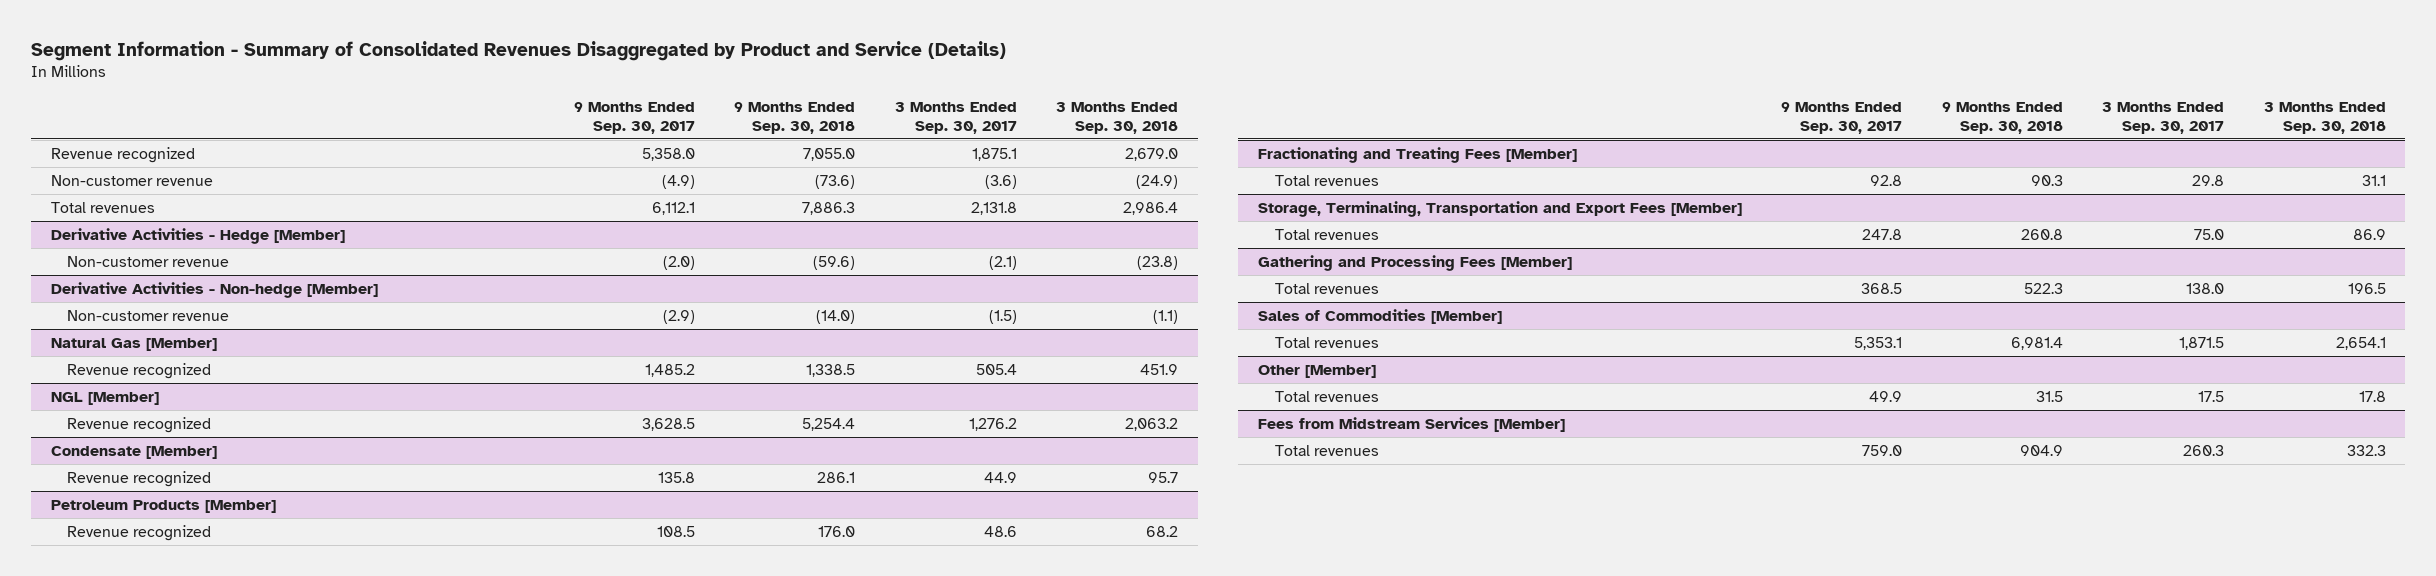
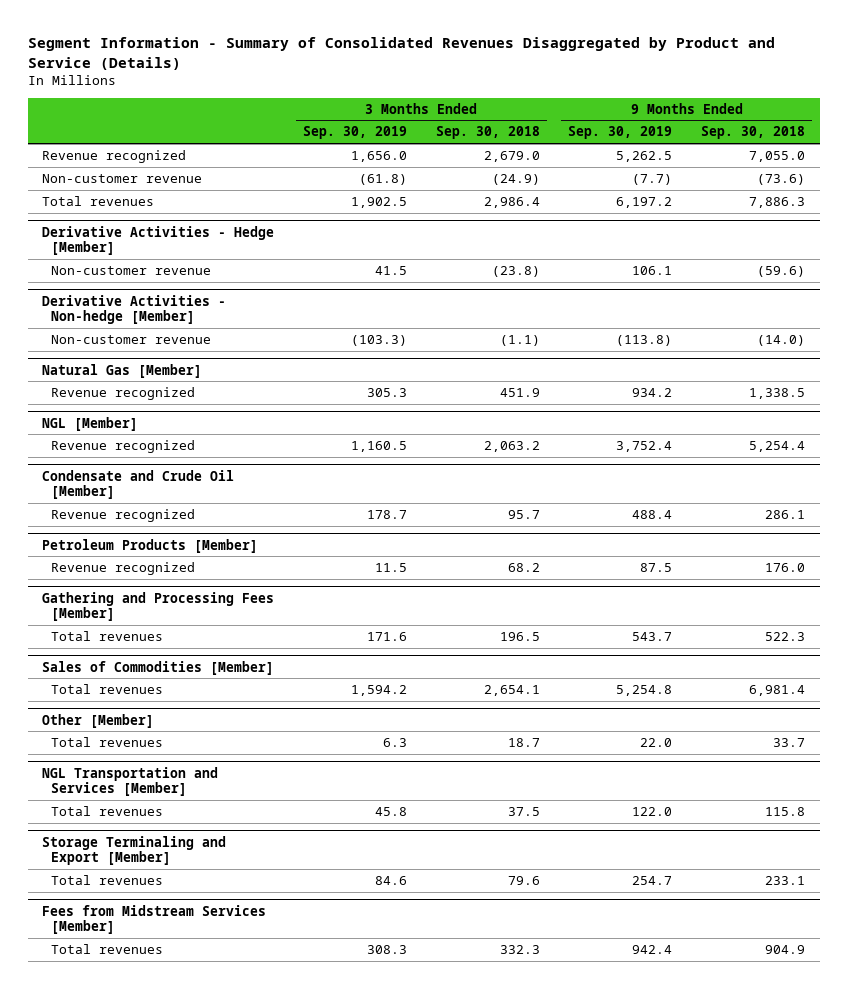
- | 9 Months Ended Sep. 30, 2017 | 9 Months Ended Sep. 30, 2018 | 3 Months Ended Sep. 30, 2017 | 3 Months Ended Sep. 30, 2018
+ | 3 Months Ended Sep. 30, 2019 | 3 Months Ended Sep. 30, 2018 | 9 Months Ended Sep. 30, 2019 | 9 Months Ended Sep. 30, 2018
- Condensate [Member]
+ Condensate and Crude Oil [Member]
- Fractionating and Treating Fees [Member]
- Total revenues | 92.8 | 90.3 | 29.8 | 31.1
- Storage, Terminaling, Transportation and Export Fees [Member]
- Total revenues | 247.8 | 260.8 | 75.0 | 86.9
@ Other [Member]
- Total revenues | 49.9 | 31.5 | 17.5 | 17.8
+ Total revenues | 6.3 | 18.7 | 22.0 | 33.7
+ NGL Transportation and Services [Member]
+ Total revenues | 45.8 | 37.5 | 122.0 | 115.8
+ Storage Terminaling and Export [Member]
+ Total revenues | 84.6 | 79.6 | 254.7 | 233.1

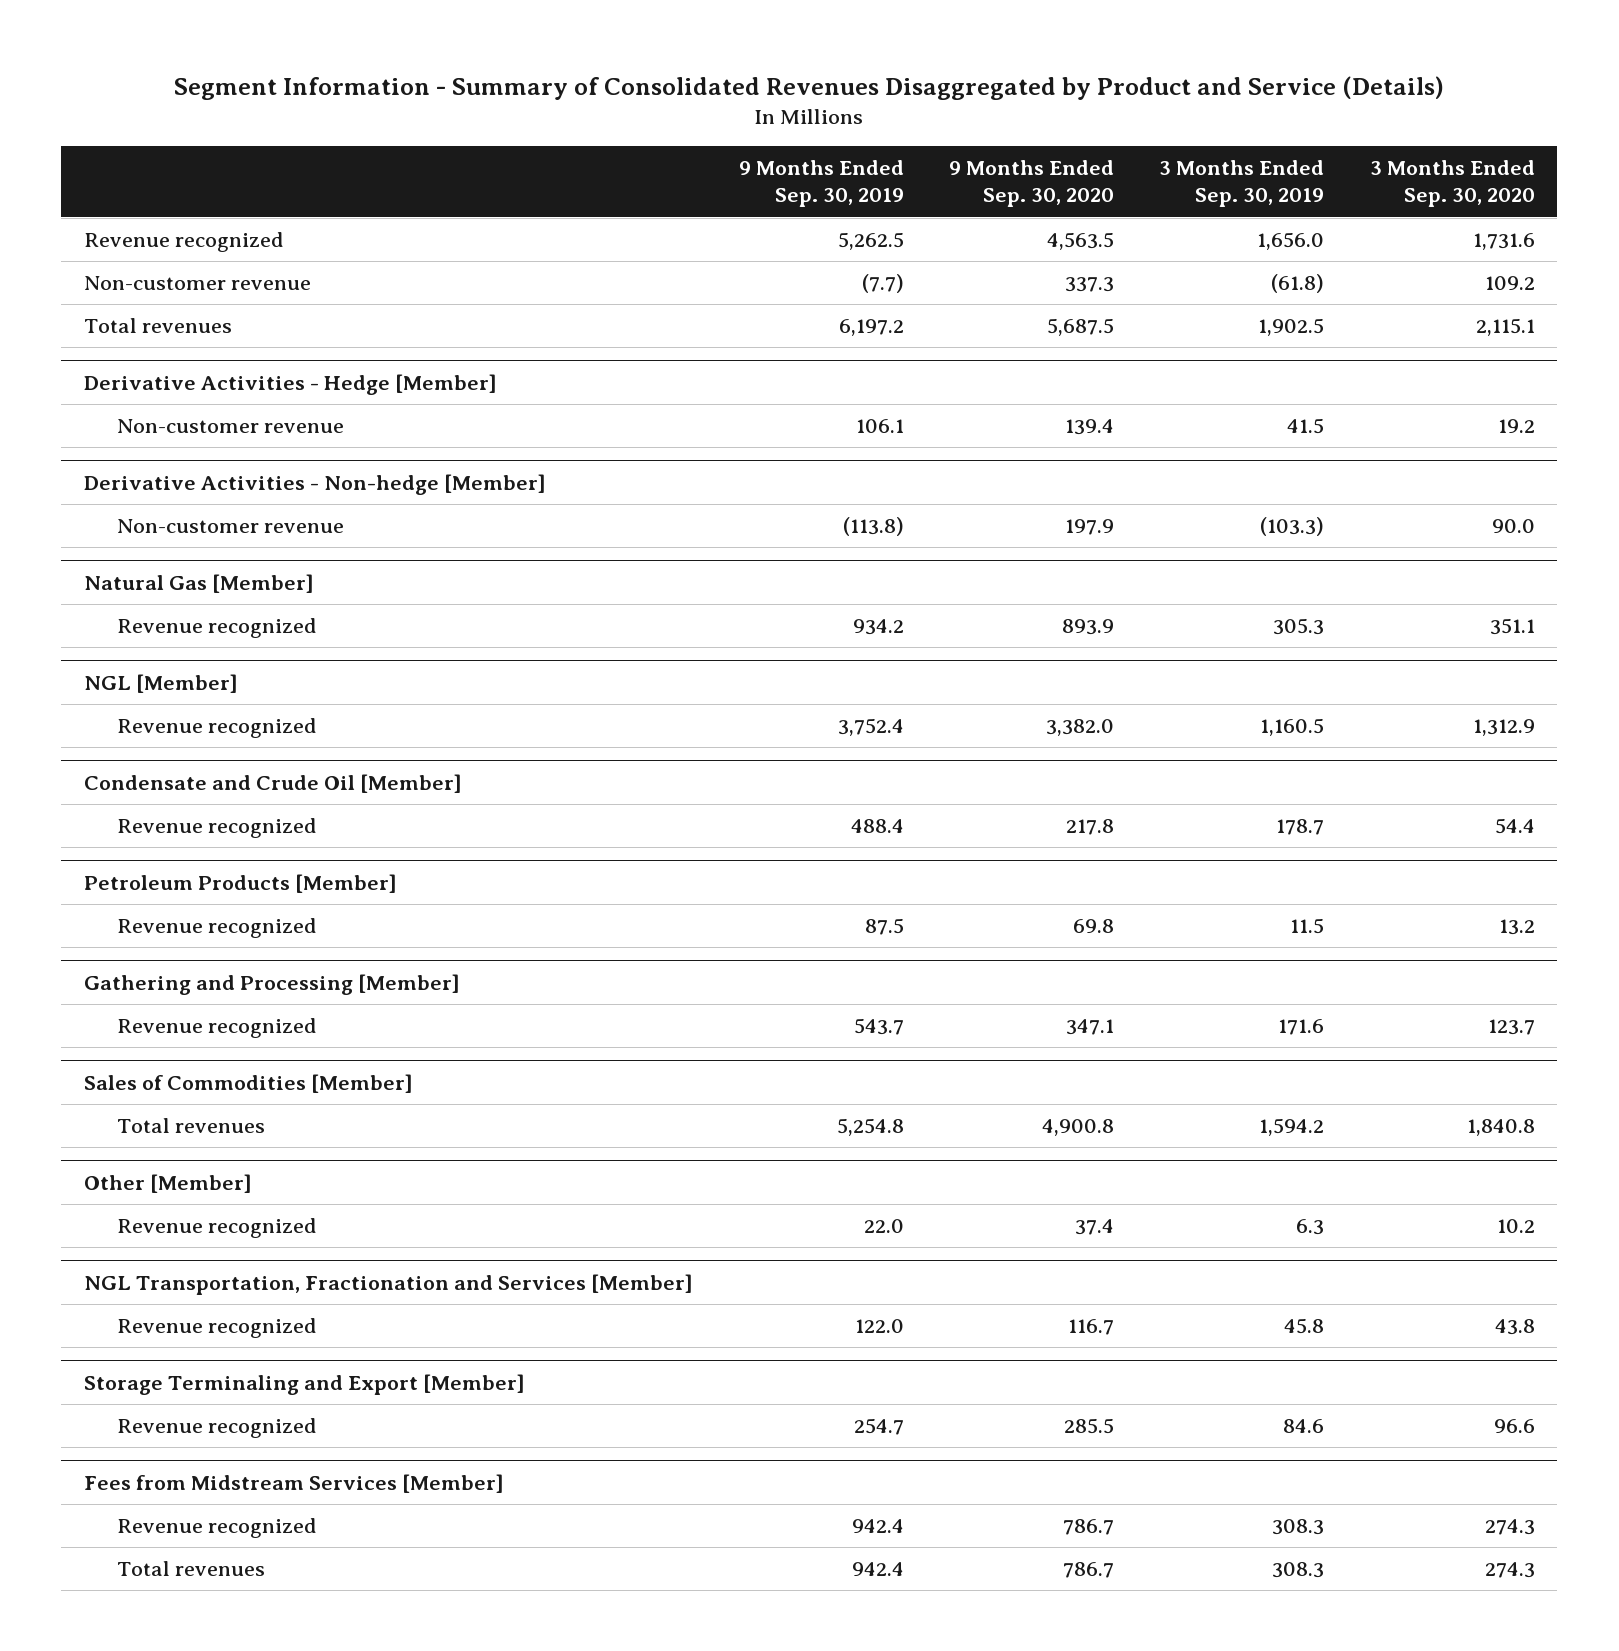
- | 3 Months Ended Sep. 30, 2019 | 3 Months Ended Sep. 30, 2018 | 9 Months Ended Sep. 30, 2019 | 9 Months Ended Sep. 30, 2018
+ | 9 Months Ended Sep. 30, 2019 | 9 Months Ended Sep. 30, 2020 | 3 Months Ended Sep. 30, 2019 | 3 Months Ended Sep. 30, 2020
- Gathering and Processing Fees [Member]
- Total revenues | 171.6 | 196.5 | 543.7 | 522.3
+ Gathering and Processing [Member]
+ Revenue recognized | 543.7 | 347.1 | 171.6 | 123.7
@ Other [Member]
- Total revenues | 6.3 | 18.7 | 22.0 | 33.7
- NGL Transportation and Services [Member]
- Total revenues | 45.8 | 37.5 | 122.0 | 115.8
@ Other [Member]
+ Revenue recognized | 22.0 | 37.4 | 6.3 | 10.2
+ NGL Transportation, Fractionation and Services [Member]
+ Revenue recognized | 122.0 | 116.7 | 45.8 | 43.8
@ Storage Terminaling and Export [Member]
- Total revenues | 84.6 | 79.6 | 254.7 | 233.1
+ Revenue recognized | 254.7 | 285.5 | 84.6 | 96.6
@ Fees from Midstream Services [Member]
+ Revenue recognized | 942.4 | 786.7 | 308.3 | 274.3

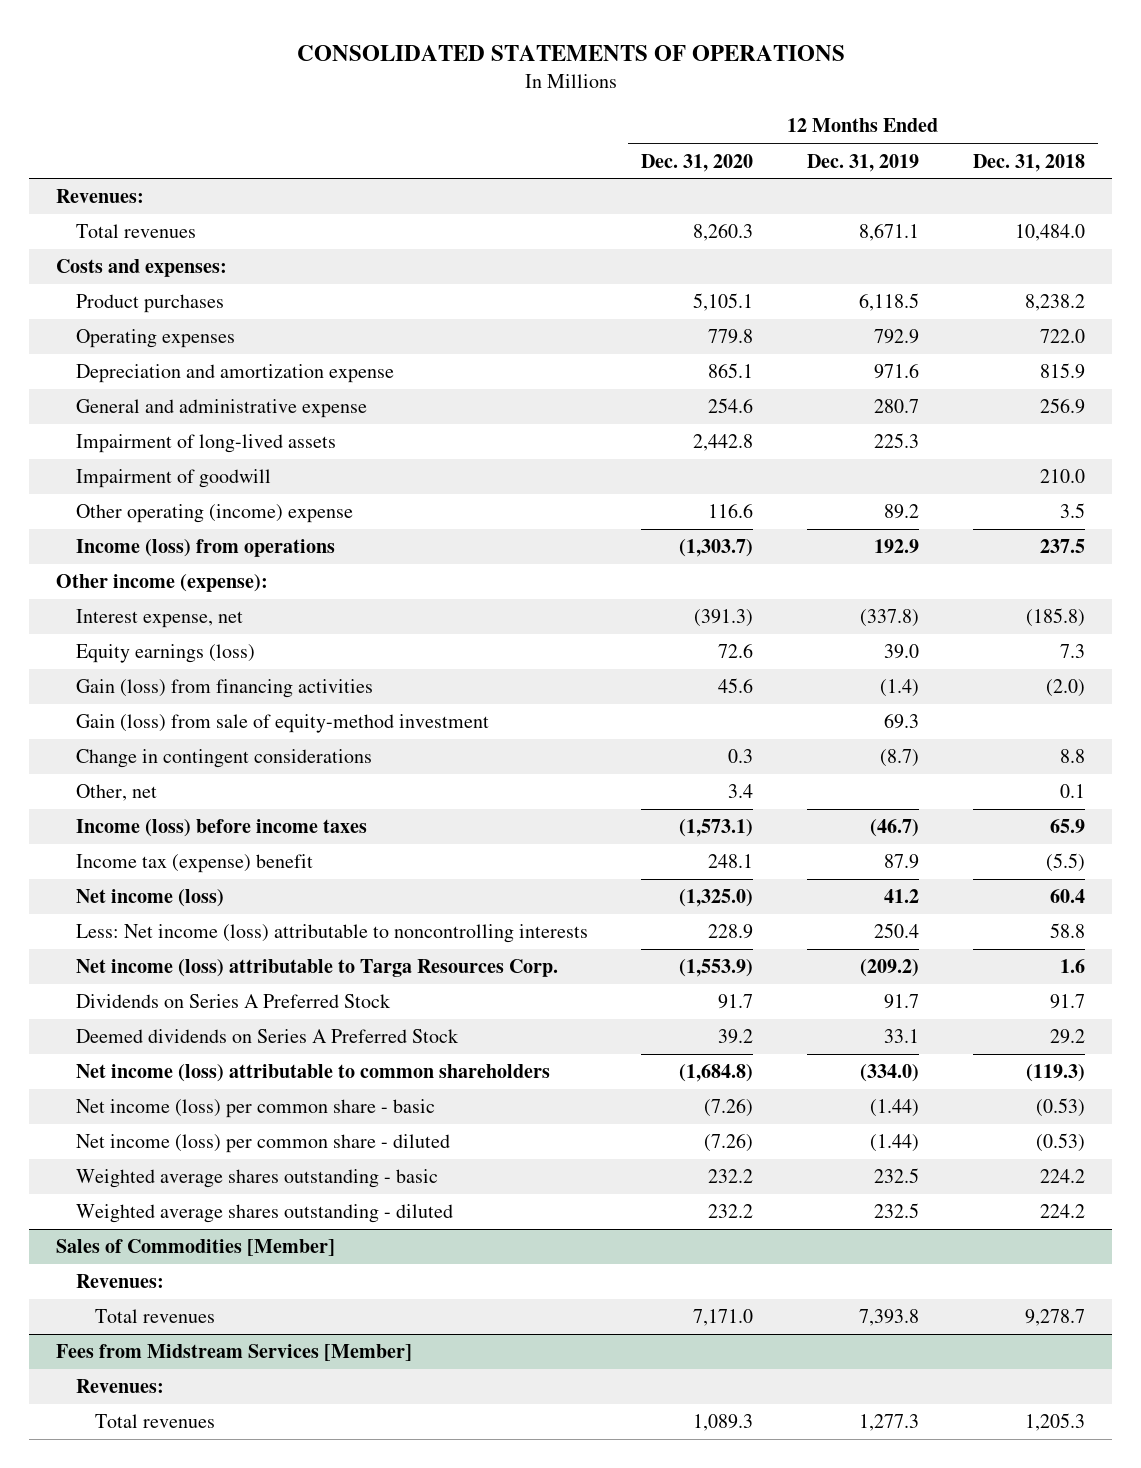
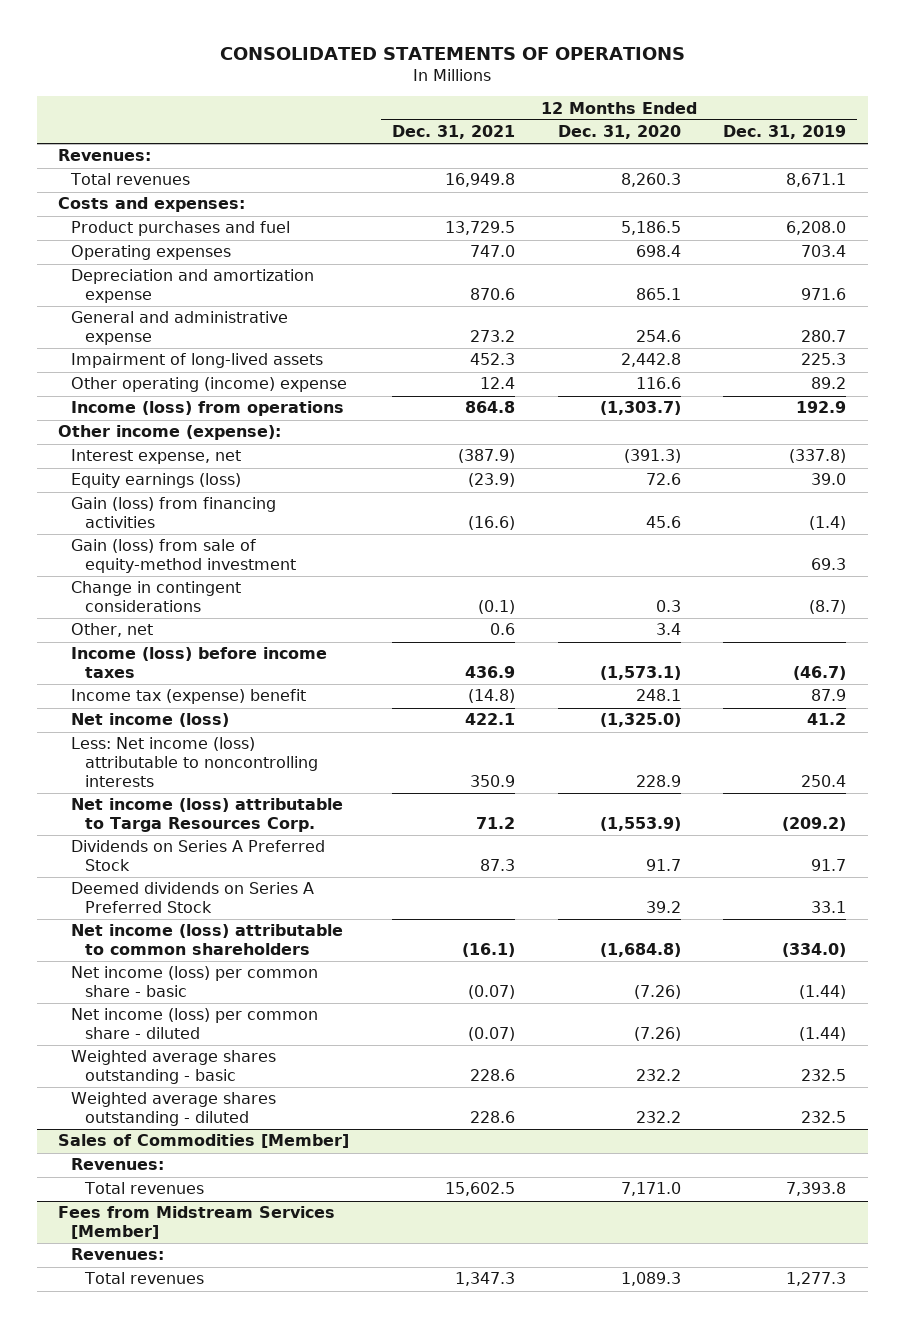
- | 12 Months Ended Dec. 31, 2020 | 12 Months Ended Dec. 31, 2019 | 12 Months Ended Dec. 31, 2018
+ | 12 Months Ended Dec. 31, 2021 | 12 Months Ended Dec. 31, 2020 | 12 Months Ended Dec. 31, 2019
- Product purchases | 5,105.1 | 6,118.5 | 8,238.2
- Operating expenses | 779.8 | 792.9 | 722.0
+ Product purchases and fuel | 13,729.5 | 5,186.5 | 6,208.0
+ Operating expenses | 747.0 | 698.4 | 703.4
- Impairment of goodwill | | | 210.0

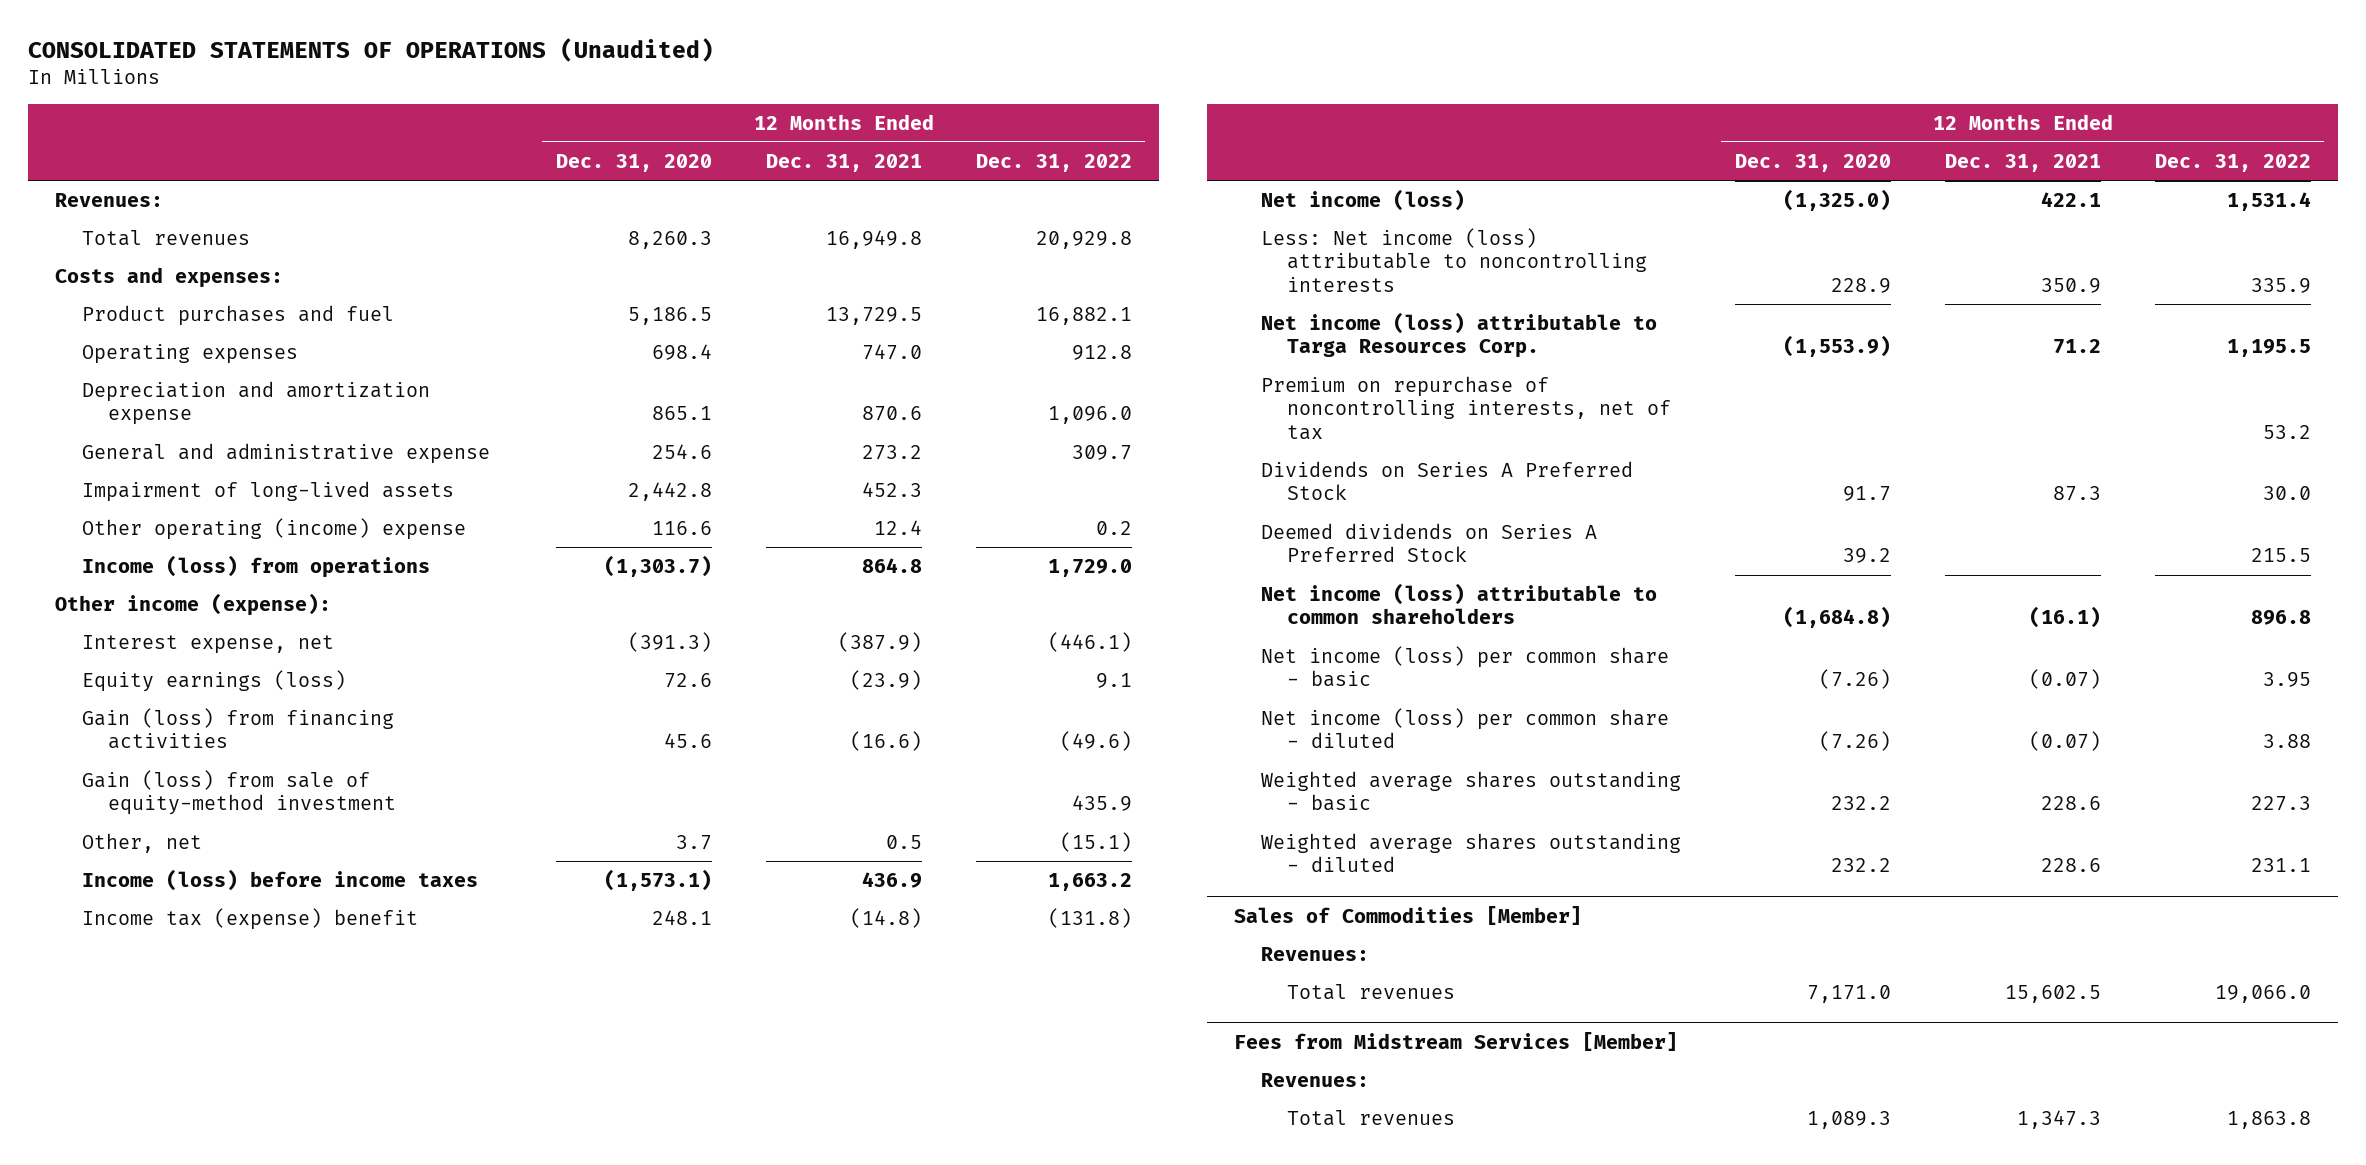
- CONSOLIDATED STATEMENTS OF OPERATIONS
+ CONSOLIDATED STATEMENTS OF OPERATIONS (Unaudited)
- | 12 Months Ended Dec. 31, 2021 | 12 Months Ended Dec. 31, 2020 | 12 Months Ended Dec. 31, 2019
+ | 12 Months Ended Dec. 31, 2020 | 12 Months Ended Dec. 31, 2021 | 12 Months Ended Dec. 31, 2022
- Change in contingent considerations | (0.1) | 0.3 | (8.7)
- Other, net | 0.6 | 3.4 |
+ Other, net | 3.7 | 0.5 | (15.1)
+ Premium on repurchase of noncontrolling interests, net of tax | | | 53.2

